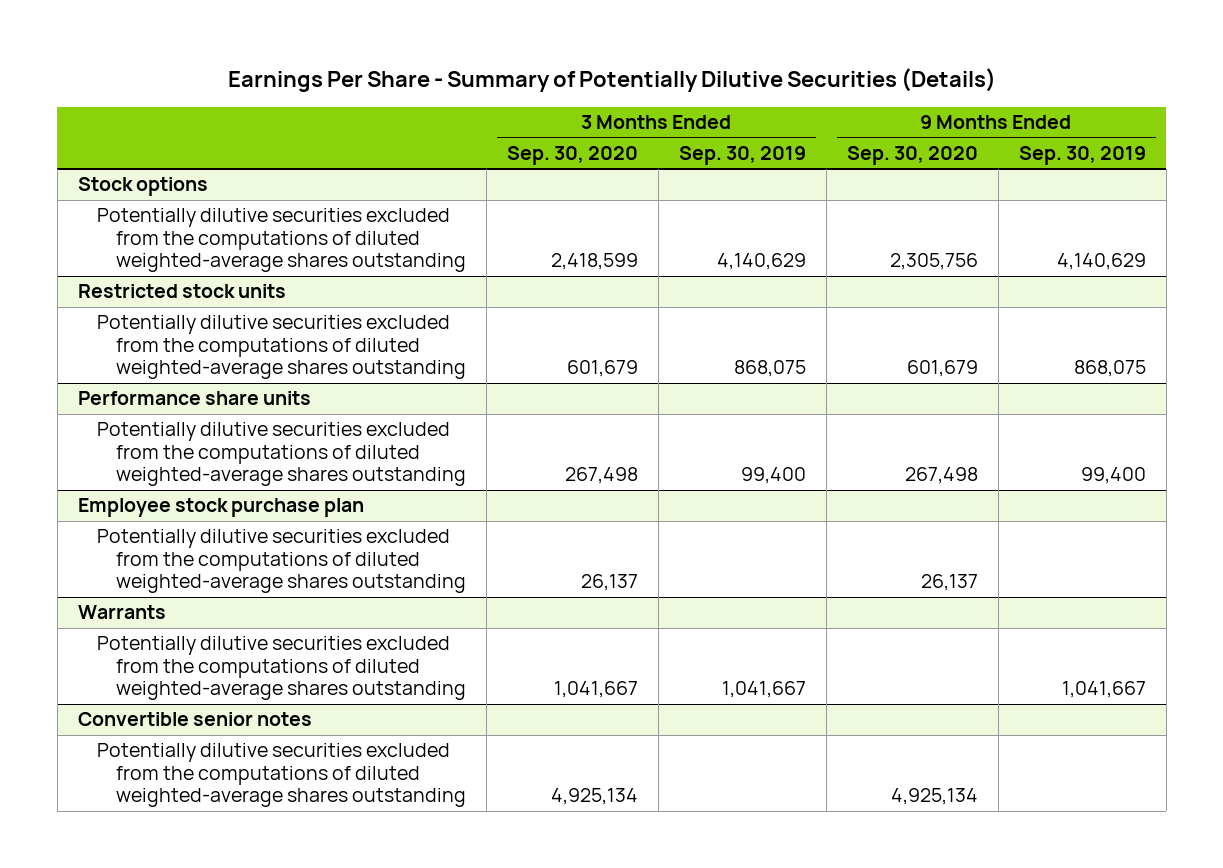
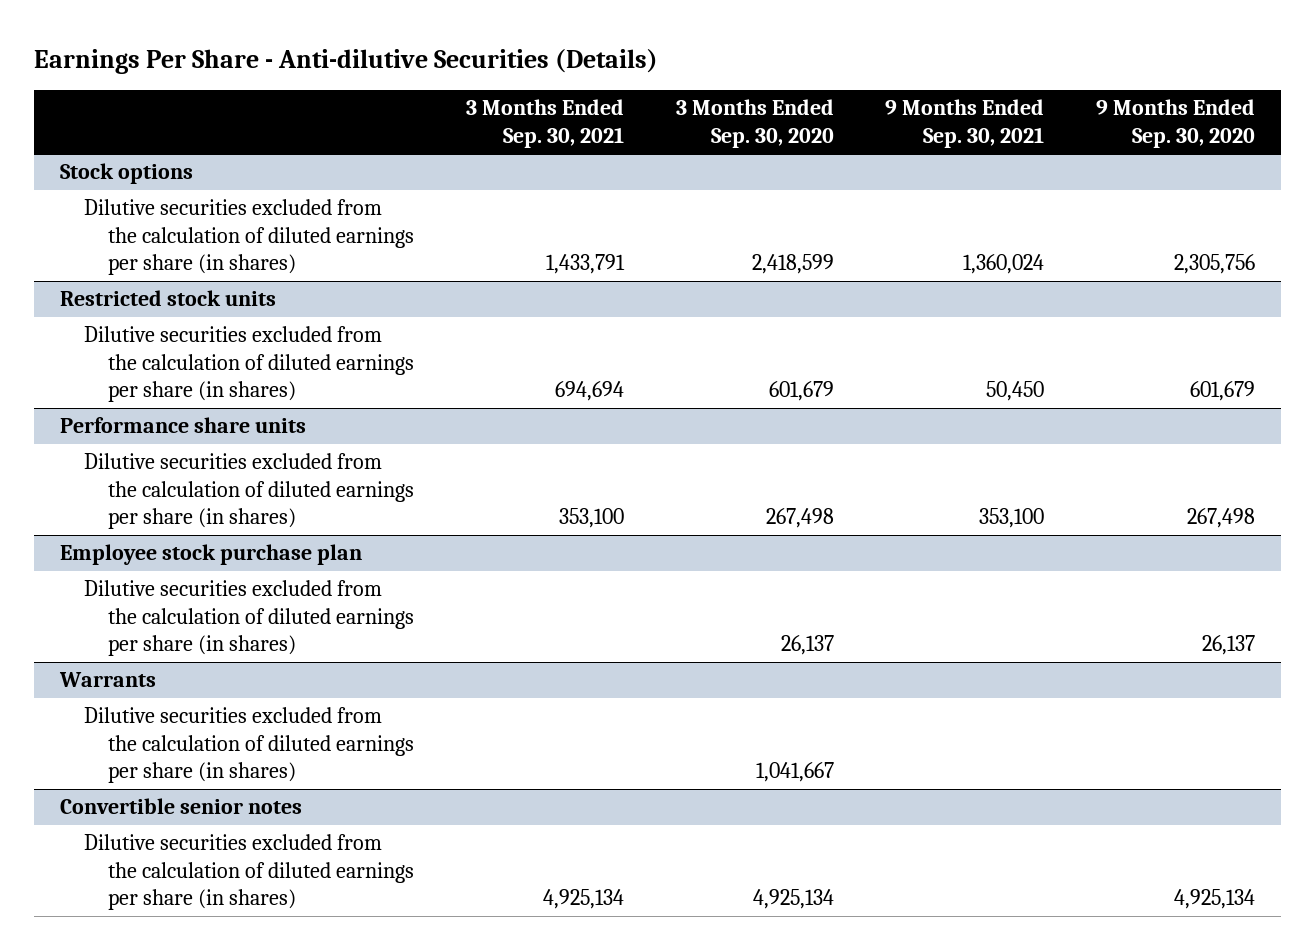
- Earnings Per Share - Summary of Potentially Dilutive Securities (Details)
+ Earnings Per Share - Anti-dilutive Securities (Details)
- | 3 Months Ended Sep. 30, 2020 | 3 Months Ended Sep. 30, 2019 | 9 Months Ended Sep. 30, 2020 | 9 Months Ended Sep. 30, 2019
+ | 3 Months Ended Sep. 30, 2021 | 3 Months Ended Sep. 30, 2020 | 9 Months Ended Sep. 30, 2021 | 9 Months Ended Sep. 30, 2020
@ Stock options
- Potentially dilutive securities excluded from the computations of diluted weighted-average shares outstanding | 2,418,599 | 4,140,629 | 2,305,756 | 4,140,629
+ Dilutive securities excluded from the calculation of diluted earnings per share (in shares) | 1,433,791 | 2,418,599 | 1,360,024 | 2,305,756
@ Restricted stock units
- Potentially dilutive securities excluded from the computations of diluted weighted-average shares outstanding | 601,679 | 868,075 | 601,679 | 868,075
+ Dilutive securities excluded from the calculation of diluted earnings per share (in shares) | 694,694 | 601,679 | 50,450 | 601,679
@ Performance share units
- Potentially dilutive securities excluded from the computations of diluted weighted-average shares outstanding | 267,498 | 99,400 | 267,498 | 99,400
+ Dilutive securities excluded from the calculation of diluted earnings per share (in shares) | 353,100 | 267,498 | 353,100 | 267,498
@ Employee stock purchase plan
- Potentially dilutive securities excluded from the computations of diluted weighted-average shares outstanding | 26,137 | | 26,137 |
+ Dilutive securities excluded from the calculation of diluted earnings per share (in shares) | | 26,137 | | 26,137
@ Warrants
- Potentially dilutive securities excluded from the computations of diluted weighted-average shares outstanding | 1,041,667 | 1,041,667 | | 1,041,667
+ Dilutive securities excluded from the calculation of diluted earnings per share (in shares) | | 1,041,667 | |
@ Convertible senior notes
- Potentially dilutive securities excluded from the computations of diluted weighted-average shares outstanding | 4,925,134 | | 4,925,134 |
+ Dilutive securities excluded from the calculation of diluted earnings per share (in shares) | 4,925,134 | 4,925,134 | | 4,925,134

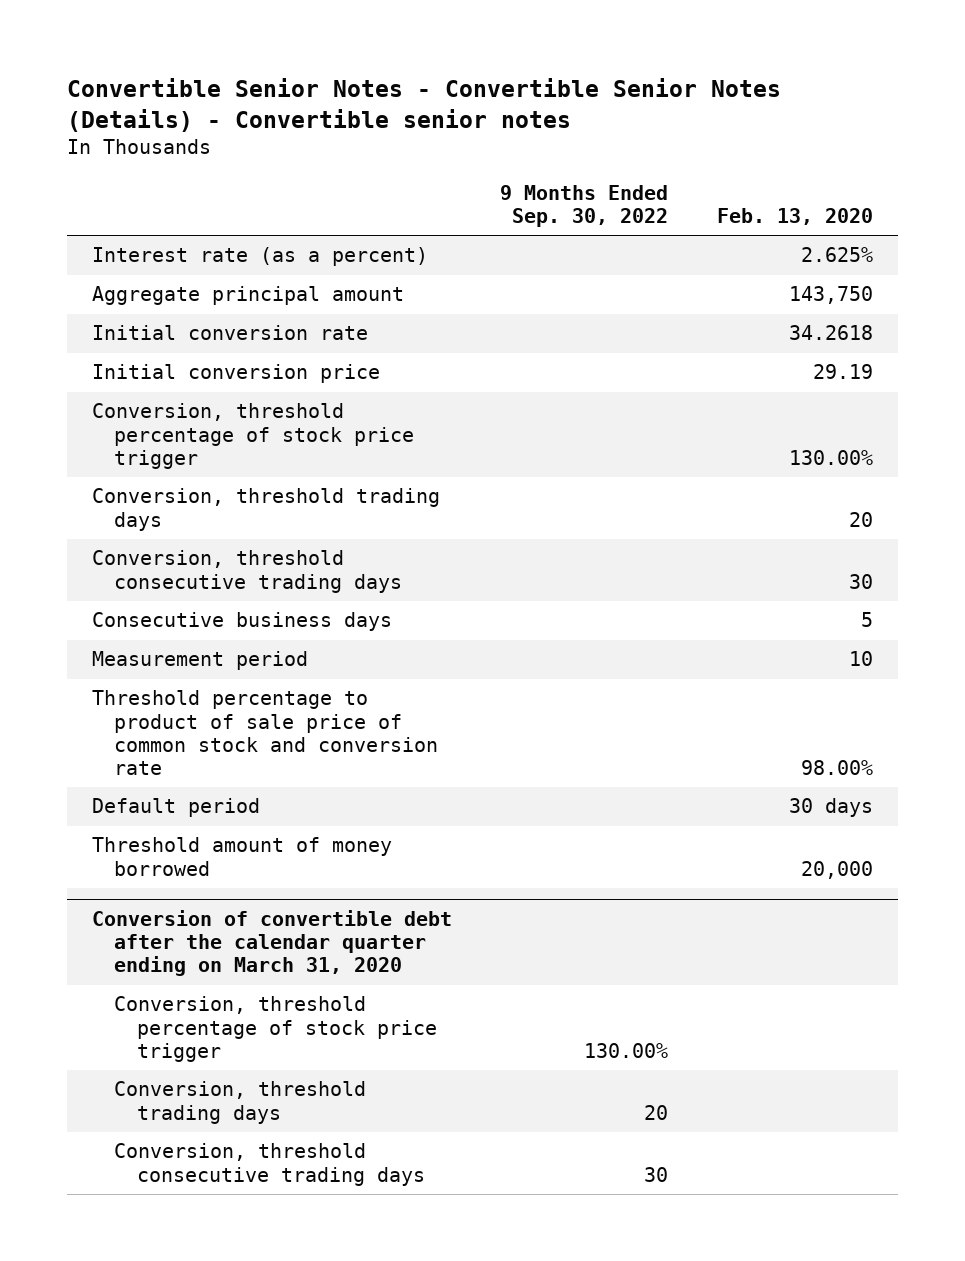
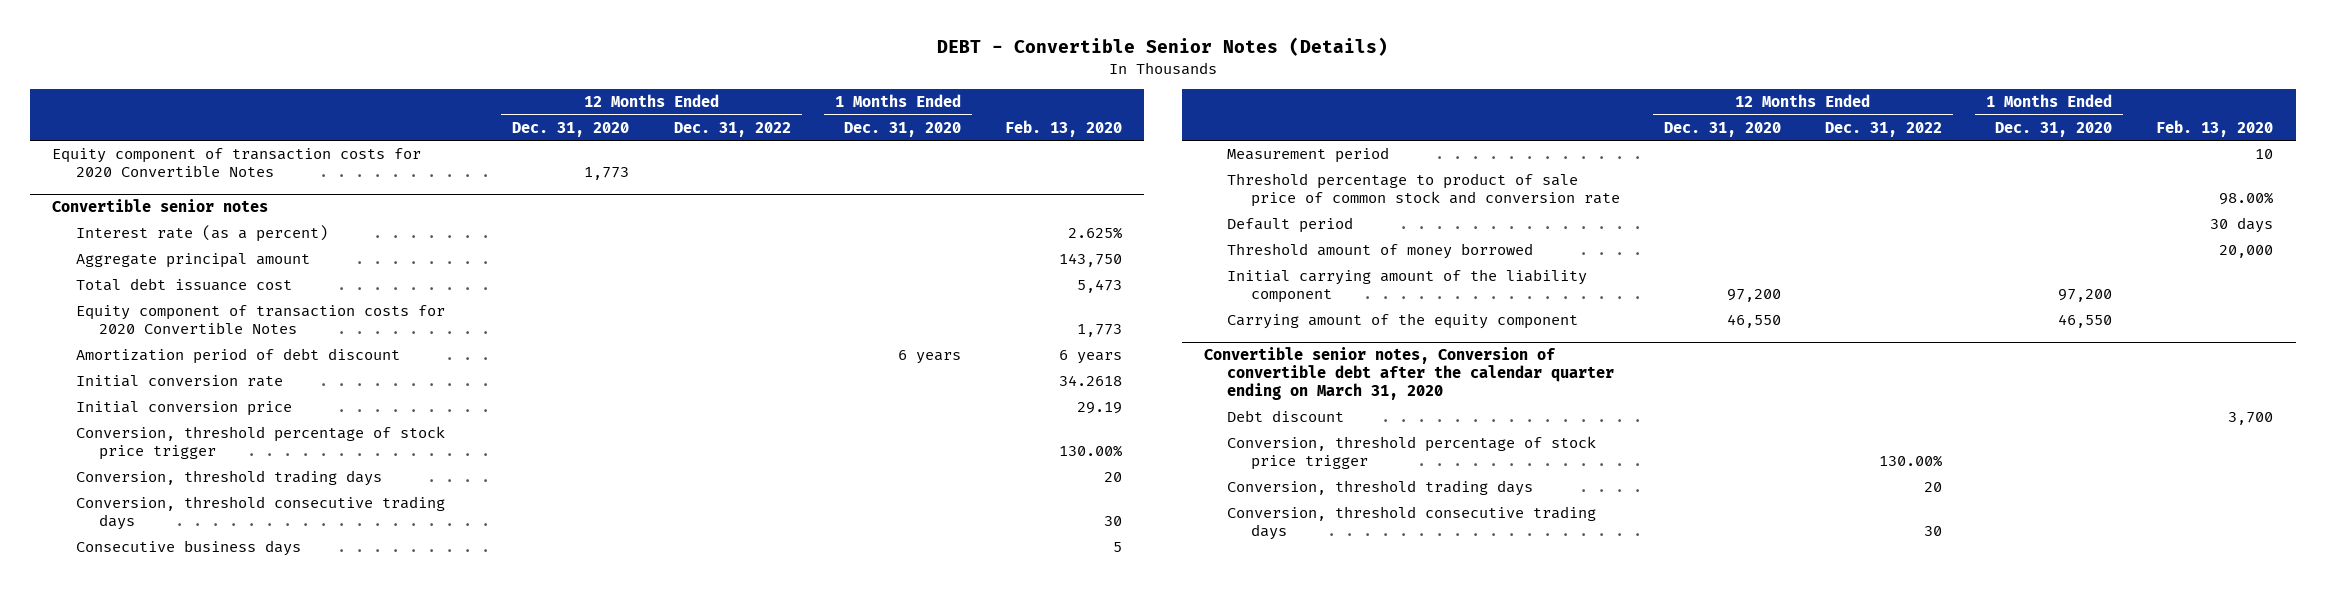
- Convertible Senior Notes - Convertible Senior Notes (Details) - Convertible senior notes
+ DEBT - Convertible Senior Notes (Details)
- | 9 Months Ended Sep. 30, 2022 | Feb. 13, 2020
+ | 12 Months Ended Dec. 31, 2020 | 12 Months Ended Dec. 31, 2022 | 1 Months Ended Dec. 31, 2020 | Feb. 13, 2020
+ Equity component of transaction costs for 2020 Convertible Notes | 1,773 | | |
+ Convertible senior notes
+ Total debt issuance cost | | | | 5,473
+ Equity component of transaction costs for 2020 Convertible Notes | | | | 1,773
+ Amortization period of debt discount | | | 6 years | 6 years
- Conversion of convertible debt after the calendar quarter ending on March 31, 2020
+ Initial carrying amount of the liability component | 97,200 | | 97,200 |
+ Carrying amount of the equity component | 46,550 | | 46,550 |
+ Convertible senior notes, Conversion of convertible debt after the calendar quarter ending on March 31, 2020
+ Debt discount | | | | 3,700

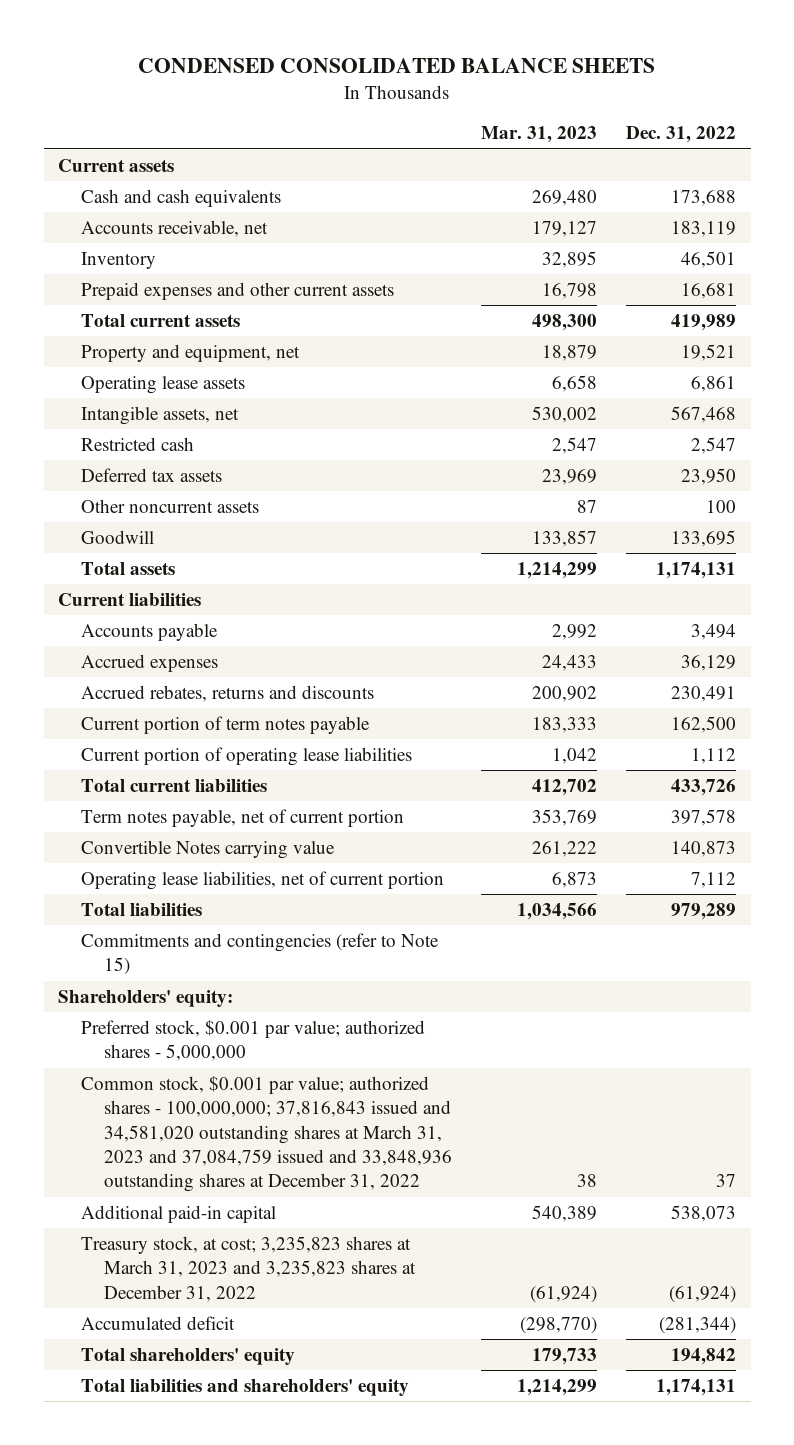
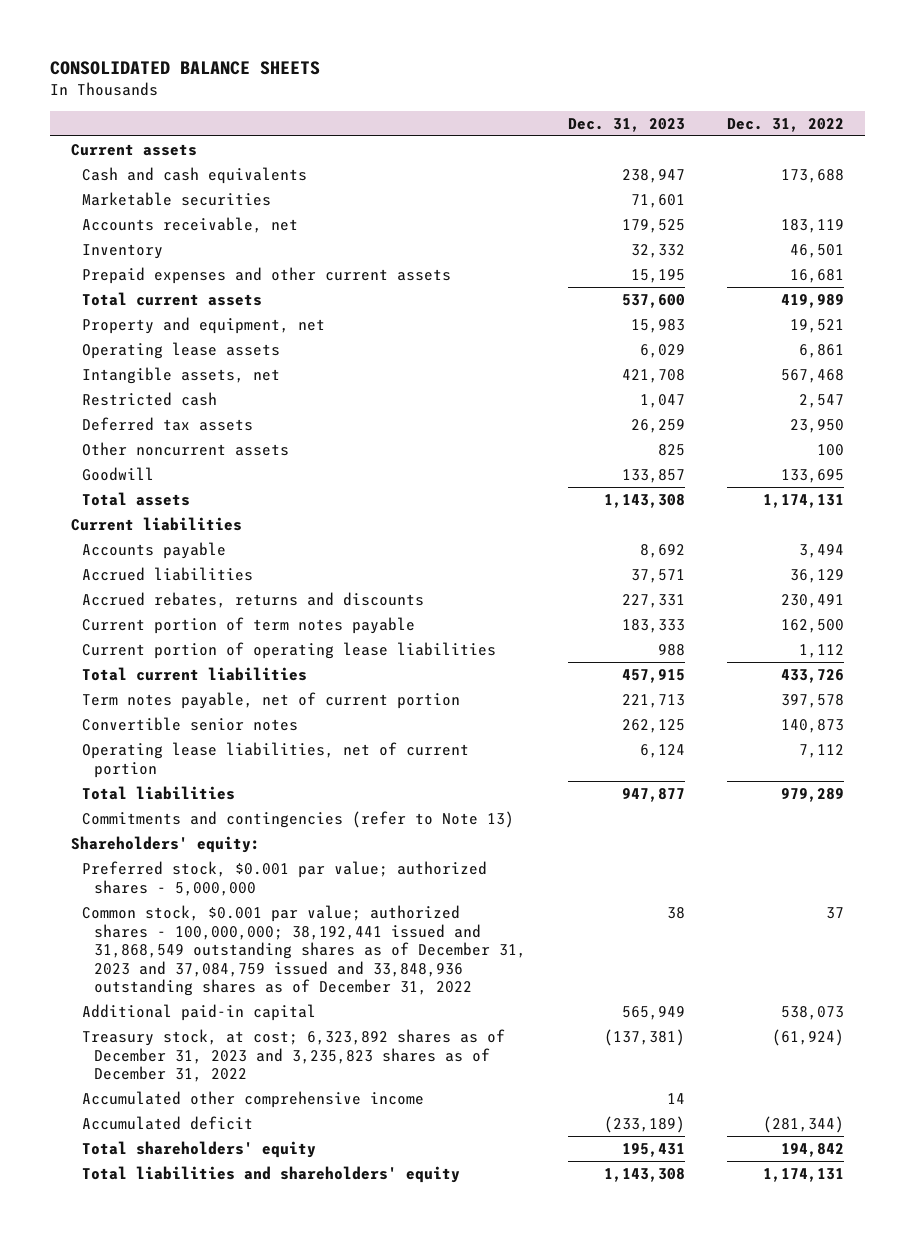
- CONDENSED CONSOLIDATED BALANCE SHEETS
+ CONSOLIDATED BALANCE SHEETS
- | Mar. 31, 2023 | Dec. 31, 2022
+ | Dec. 31, 2023 | Dec. 31, 2022
+ Marketable securities | 71,601 |
- Accrued expenses | 24,433 | 36,129
+ Accrued liabilities | 37,571 | 36,129
- Convertible Notes carrying value | 261,222 | 140,873
+ Convertible senior notes | 262,125 | 140,873
- Commitments and contingencies (refer to Note 15)
+ Commitments and contingencies (refer to Note 13)
- Common stock, $0.001 par value; authorized shares - 100,000,000; 37,816,843 issued and 34,581,020 outstanding shares at March 31, 2023 and 37,084,759 issued and 33,848,936 outstanding shares at December 31, 2022 | 38 | 37
+ Common stock, $0.001 par value; authorized shares - 100,000,000; 38,192,441 issued and 31,868,549 outstanding shares as of December 31, 2023 and 37,084,759 issued and 33,848,936 outstanding shares as of December 31, 2022 | 38 | 37
- Treasury stock, at cost; 3,235,823 shares at March 31, 2023 and 3,235,823 shares at December 31, 2022 | (61,924) | (61,924)
+ Treasury stock, at cost; 6,323,892 shares as of December 31, 2023 and 3,235,823 shares as of December 31, 2022 | (137,381) | (61,924)
+ Accumulated other comprehensive income | 14 |

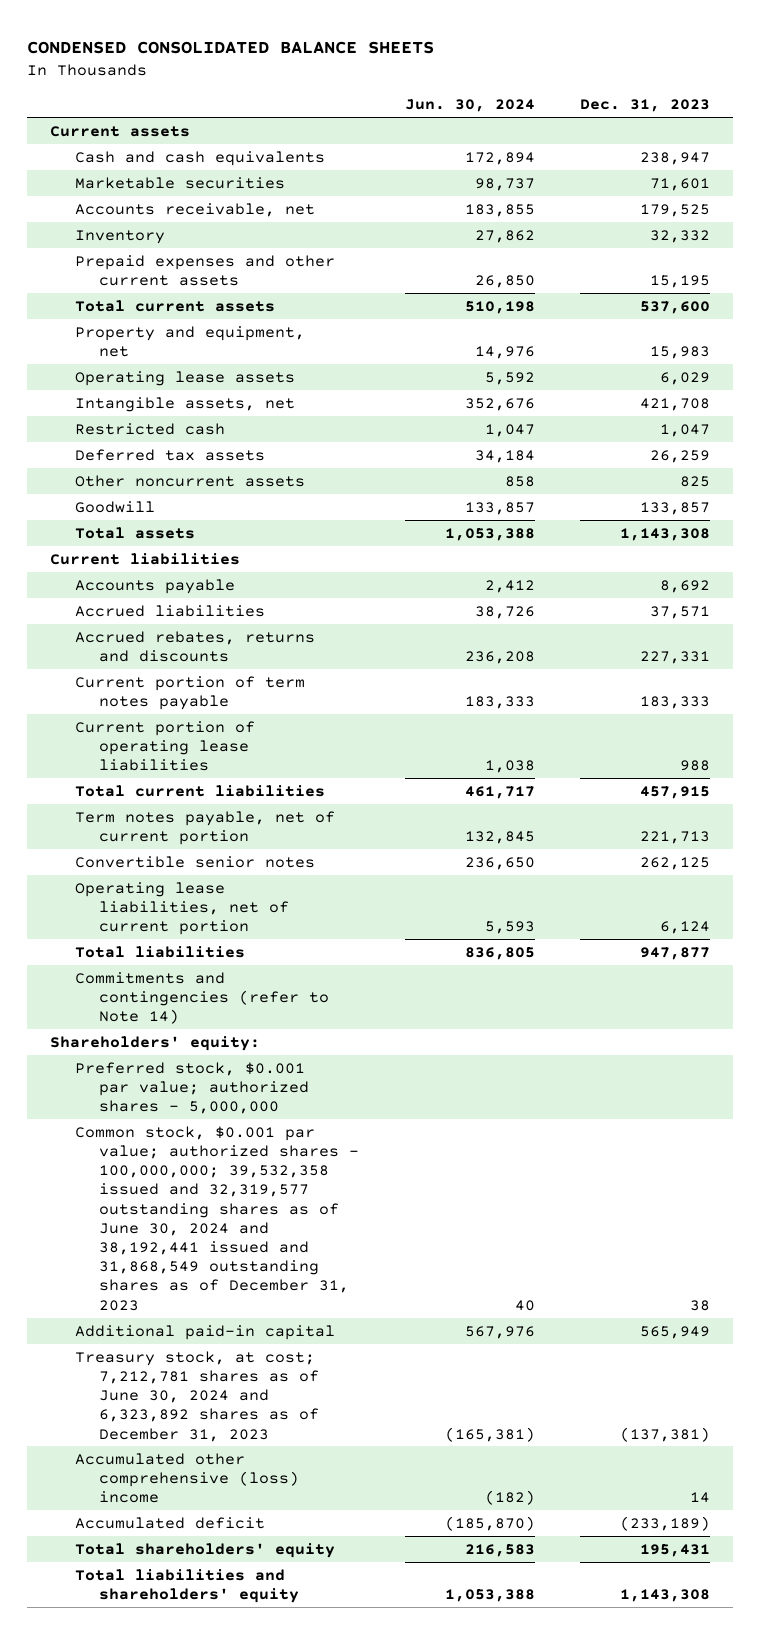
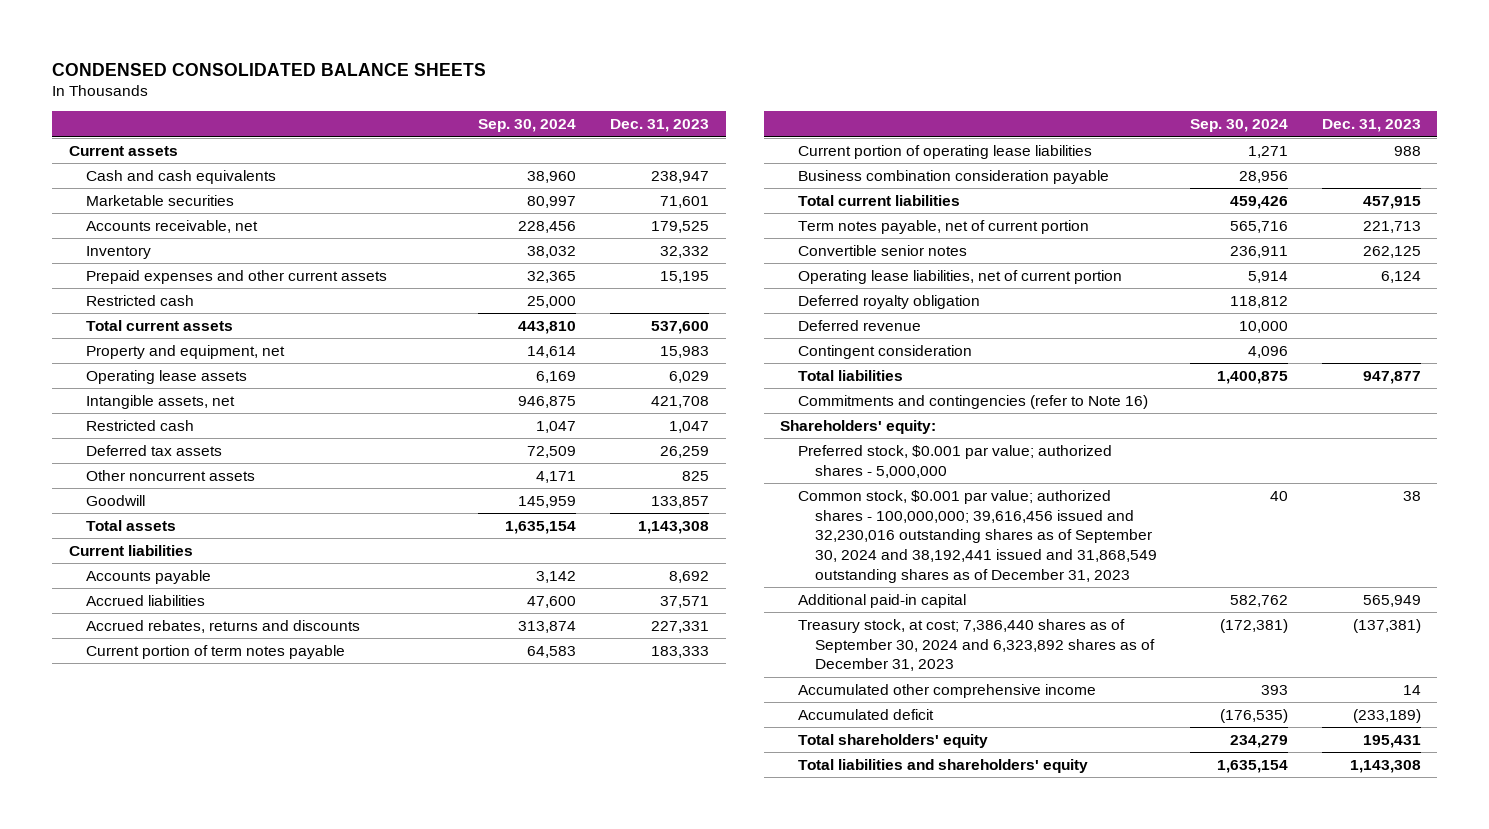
- | Jun. 30, 2024 | Dec. 31, 2023
+ | Sep. 30, 2024 | Dec. 31, 2023
+ Restricted cash | 25,000 |
+ Business combination consideration payable | 28,956 |
+ Deferred royalty obligation | 118,812 |
+ Deferred revenue | 10,000 |
+ Contingent consideration | 4,096 |
- Commitments and contingencies (refer to Note 14)
+ Commitments and contingencies (refer to Note 16)
- Common stock, $0.001 par value; authorized shares - 100,000,000; 39,532,358 issued and 32,319,577 outstanding shares as of June 30, 2024 and 38,192,441 issued and 31,868,549 outstanding shares as of December 31, 2023 | 40 | 38
+ Common stock, $0.001 par value; authorized shares - 100,000,000; 39,616,456 issued and 32,230,016 outstanding shares as of September 30, 2024 and 38,192,441 issued and 31,868,549 outstanding shares as of December 31, 2023 | 40 | 38
- Treasury stock, at cost; 7,212,781 shares as of June 30, 2024 and 6,323,892 shares as of December 31, 2023 | (165,381) | (137,381)
- Accumulated other comprehensive (loss) income | (182) | 14
+ Treasury stock, at cost; 7,386,440 shares as of September 30, 2024 and 6,323,892 shares as of December 31, 2023 | (172,381) | (137,381)
+ Accumulated other comprehensive income | 393 | 14

